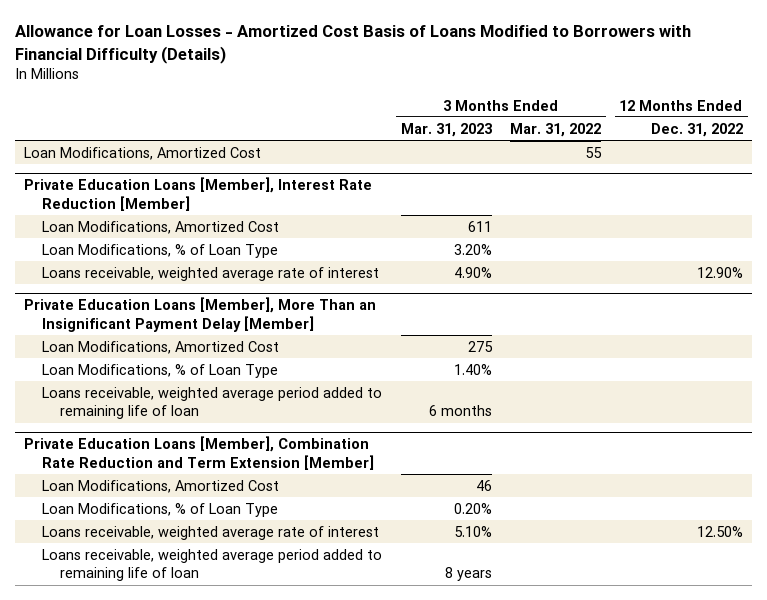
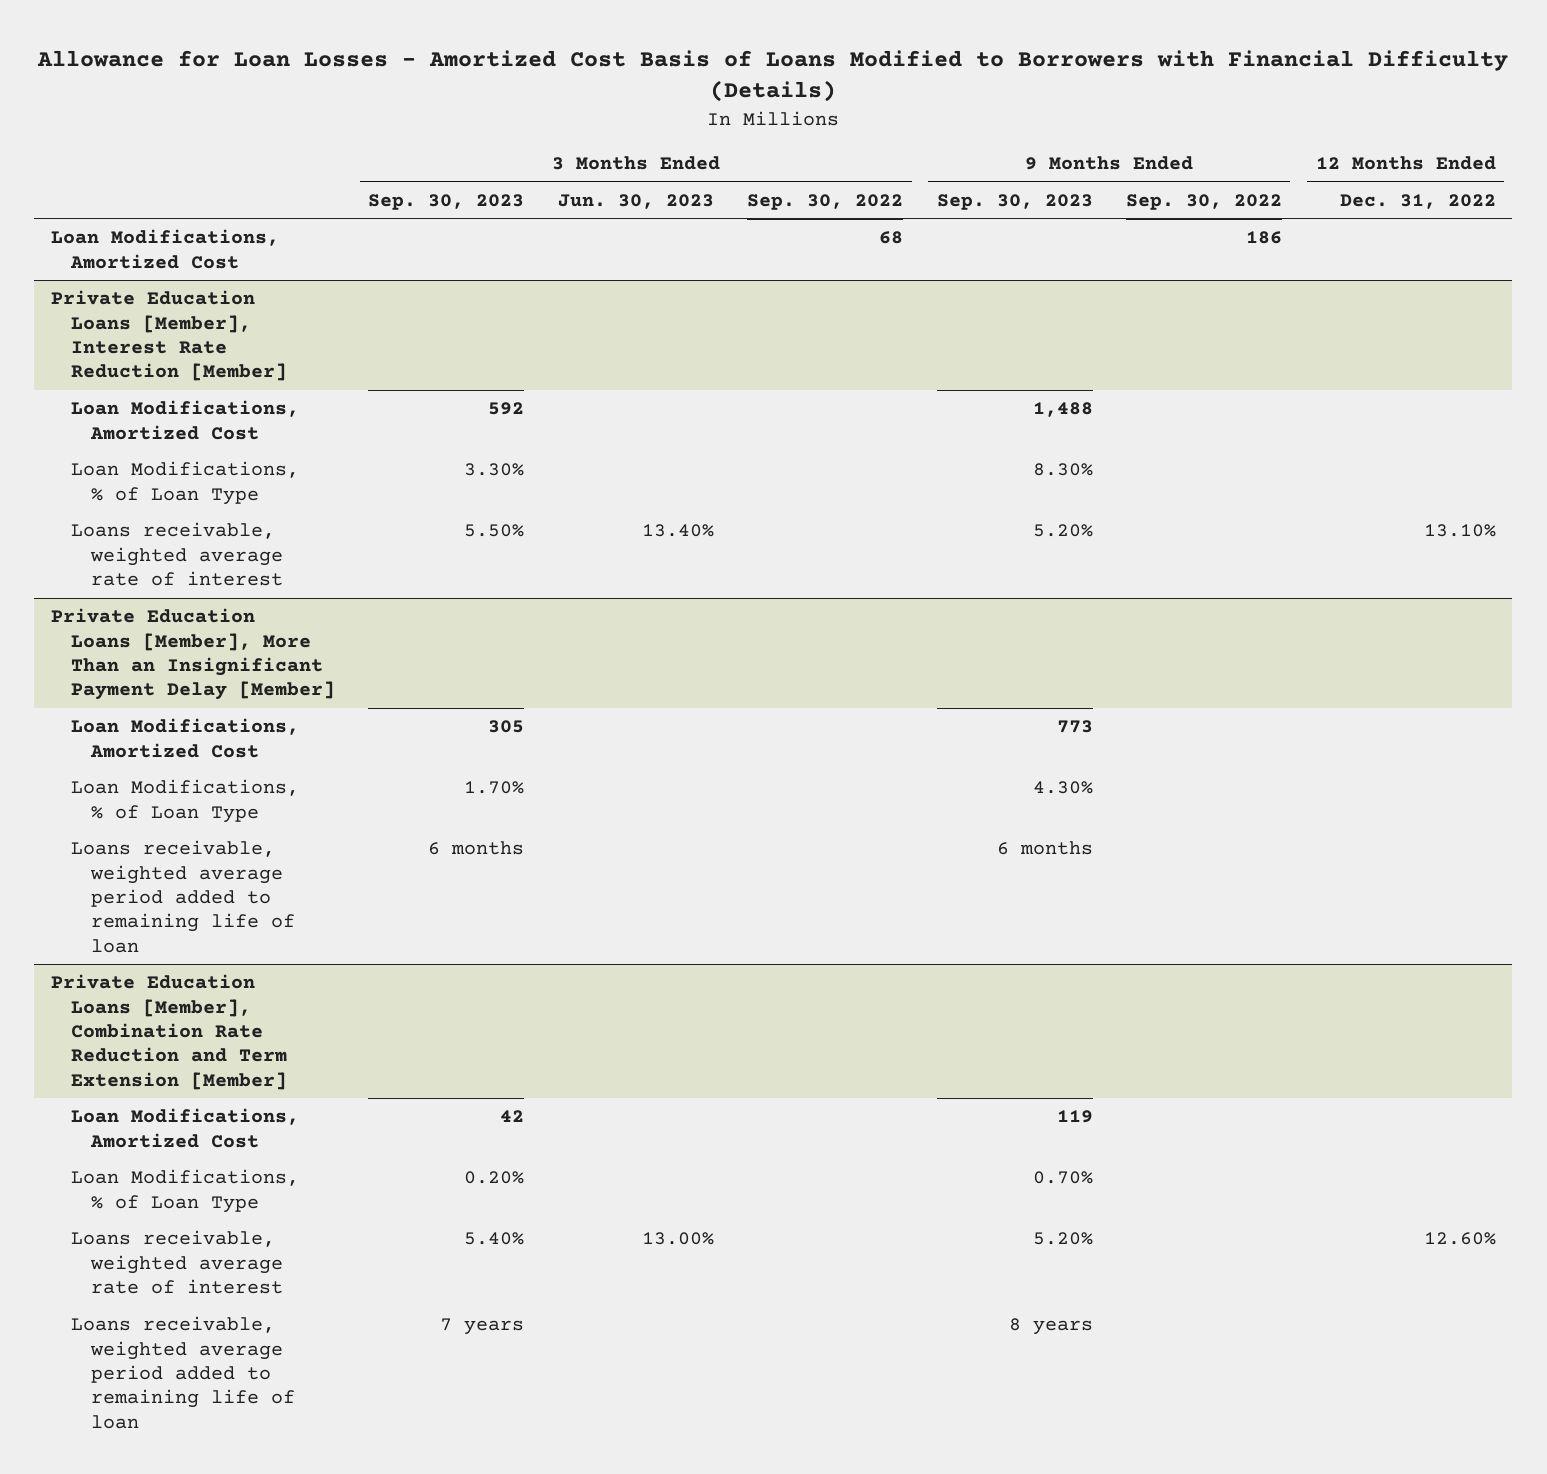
- | 3 Months Ended Mar. 31, 2023 | 3 Months Ended Mar. 31, 2022 | 12 Months Ended Dec. 31, 2022
+ | 3 Months Ended Sep. 30, 2023 | 3 Months Ended Jun. 30, 2023 | 3 Months Ended Sep. 30, 2022 | 9 Months Ended Sep. 30, 2023 | 9 Months Ended Sep. 30, 2022 | 12 Months Ended Dec. 31, 2022
@ Private Education Loans [Member], Interest Rate Reduction [Member]
- Loans receivable, weighted average rate of interest | 4.90% | | 12.90%
+ Loans receivable, weighted average rate of interest | 5.50% | 13.40% | | 5.20% | | 13.10%
@ Private Education Loans [Member], Combination Rate Reduction and Term Extension [Member]
- Loans receivable, weighted average rate of interest | 5.10% | | 12.50%
+ Loans receivable, weighted average rate of interest | 5.40% | 13.00% | | 5.20% | | 12.60%

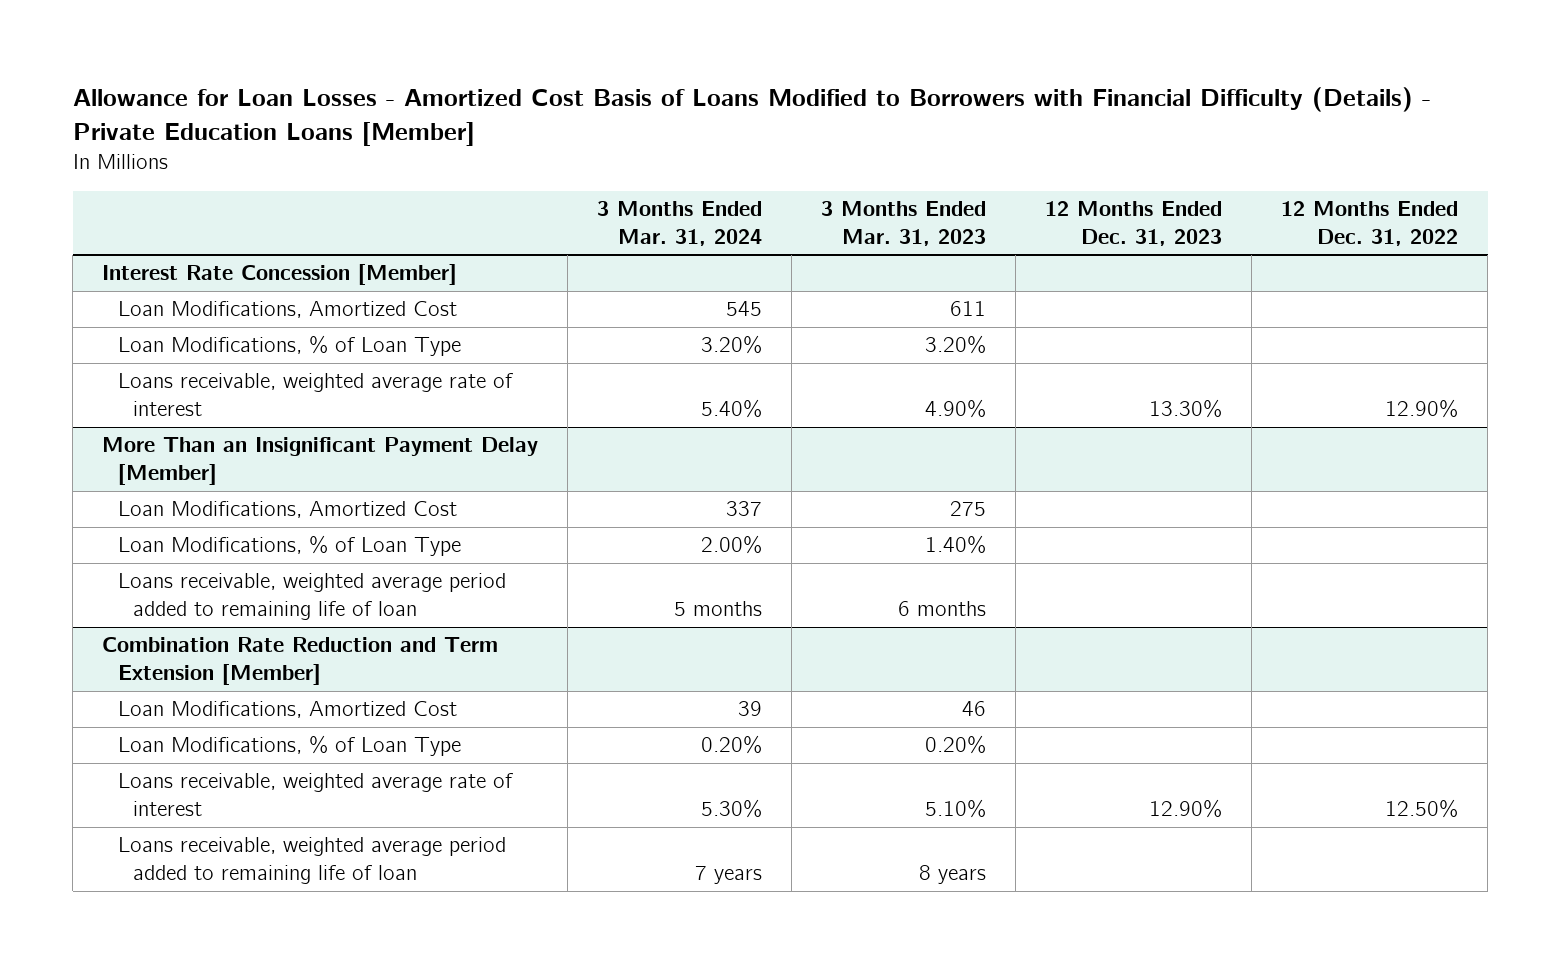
- Allowance for Loan Losses - Amortized Cost Basis of Loans Modified to Borrowers with Financial Difficulty (Details)
+ Allowance for Loan Losses - Amortized Cost Basis of Loans Modified to Borrowers with Financial Difficulty (Details) - Private Education Loans [Member]
- | 3 Months Ended Sep. 30, 2023 | 3 Months Ended Jun. 30, 2023 | 3 Months Ended Sep. 30, 2022 | 9 Months Ended Sep. 30, 2023 | 9 Months Ended Sep. 30, 2022 | 12 Months Ended Dec. 31, 2022
+ | 3 Months Ended Mar. 31, 2024 | 3 Months Ended Mar. 31, 2023 | 12 Months Ended Dec. 31, 2023 | 12 Months Ended Dec. 31, 2022
- Loan Modifications, Amortized Cost | | | 68 | | 186 |
- Private Education Loans [Member], Interest Rate Reduction [Member]
- Loan Modifications, Amortized Cost | 592 | | | 1,488 | |
- Loan Modifications, % of Loan Type | 3.30% | | | 8.30% | |
- Loans receivable, weighted average rate of interest | 5.50% | 13.40% | | 5.20% | | 13.10%
- Private Education Loans [Member], More Than an Insignificant Payment Delay [Member]
+ Interest Rate Concession [Member]
+ Loan Modifications, Amortized Cost | 545 | 611 | |
+ Loan Modifications, % of Loan Type | 3.20% | 3.20% | |
+ Loans receivable, weighted average rate of interest | 5.40% | 4.90% | 13.30% | 12.90%
+ More Than an Insignificant Payment Delay [Member]
- Private Education Loans [Member], Combination Rate Reduction and Term Extension [Member]
+ Combination Rate Reduction and Term Extension [Member]
- Loans receivable, weighted average rate of interest | 5.40% | 13.00% | | 5.20% | | 12.60%
+ Loans receivable, weighted average rate of interest | 5.30% | 5.10% | 12.90% | 12.50%

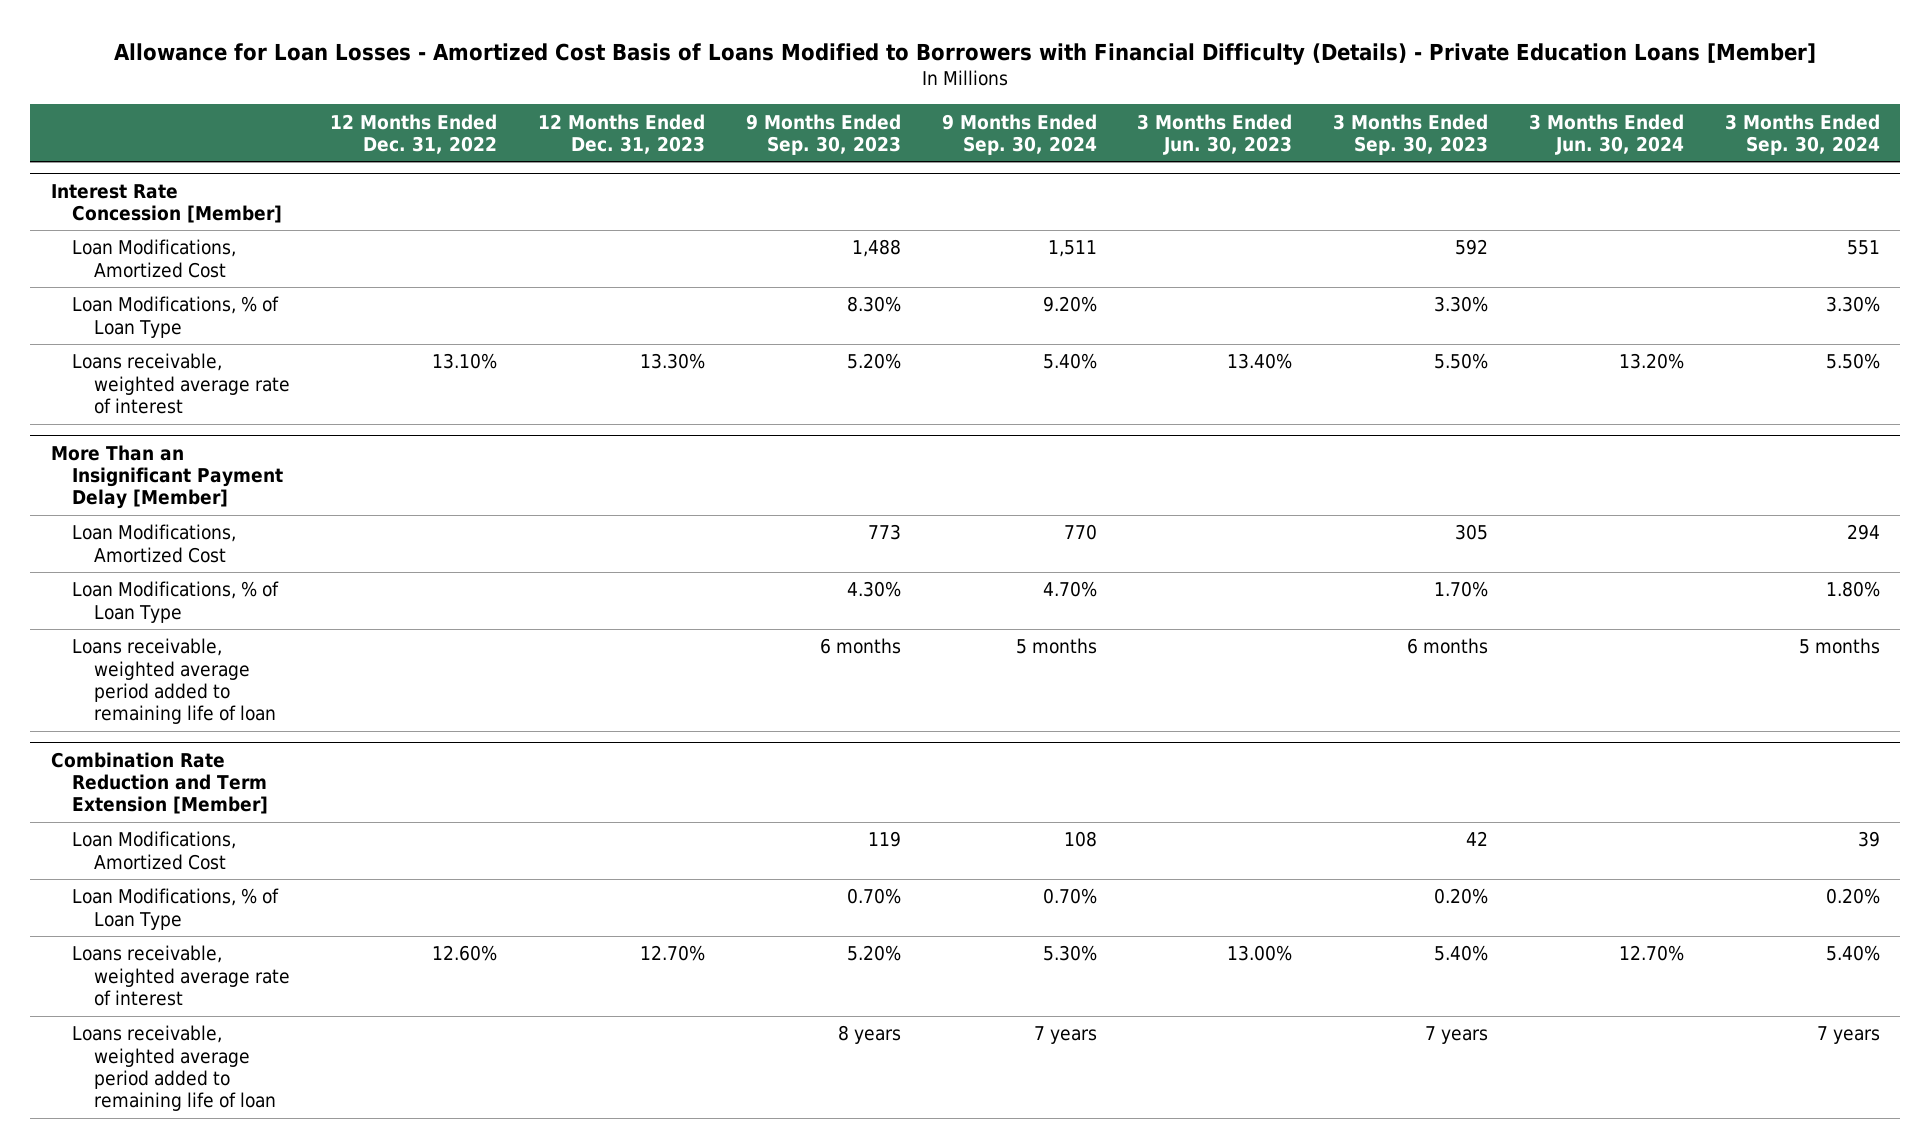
- | 3 Months Ended Mar. 31, 2024 | 3 Months Ended Mar. 31, 2023 | 12 Months Ended Dec. 31, 2023 | 12 Months Ended Dec. 31, 2022
+ | 12 Months Ended Dec. 31, 2022 | 12 Months Ended Dec. 31, 2023 | 9 Months Ended Sep. 30, 2023 | 9 Months Ended Sep. 30, 2024 | 3 Months Ended Jun. 30, 2023 | 3 Months Ended Sep. 30, 2023 | 3 Months Ended Jun. 30, 2024 | 3 Months Ended Sep. 30, 2024
@ Interest Rate Concession [Member]
- Loans receivable, weighted average rate of interest | 5.40% | 4.90% | 13.30% | 12.90%
+ Loans receivable, weighted average rate of interest | 13.10% | 13.30% | 5.20% | 5.40% | 13.40% | 5.50% | 13.20% | 5.50%
@ Combination Rate Reduction and Term Extension [Member]
- Loans receivable, weighted average rate of interest | 5.30% | 5.10% | 12.90% | 12.50%
+ Loans receivable, weighted average rate of interest | 12.60% | 12.70% | 5.20% | 5.30% | 13.00% | 5.40% | 12.70% | 5.40%

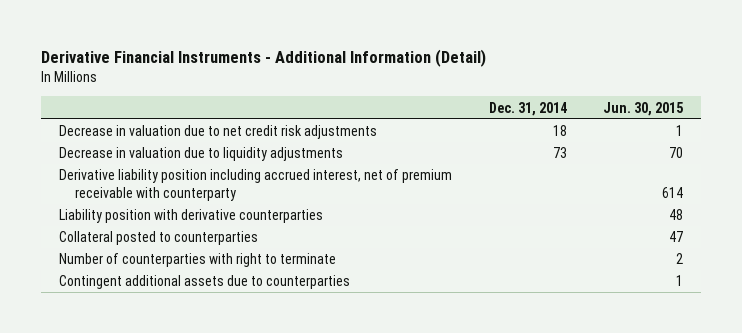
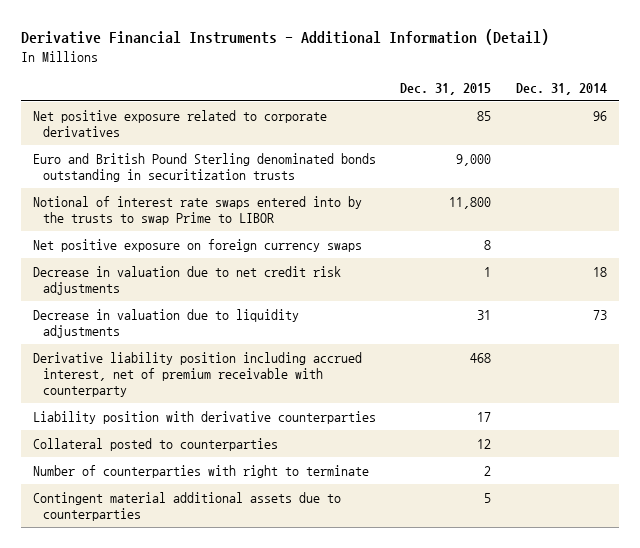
- | Dec. 31, 2014 | Jun. 30, 2015
+ | Dec. 31, 2015 | Dec. 31, 2014
+ Net positive exposure related to corporate derivatives | 85 | 96
+ Euro and British Pound Sterling denominated bonds outstanding in securitization trusts | 9,000 |
+ Notional of interest rate swaps entered into by the trusts to swap Prime to LIBOR | 11,800 |
+ Net positive exposure on foreign currency swaps | 8 |
- Contingent additional assets due to counterparties | | 1
+ Contingent material additional assets due to counterparties | 5 |

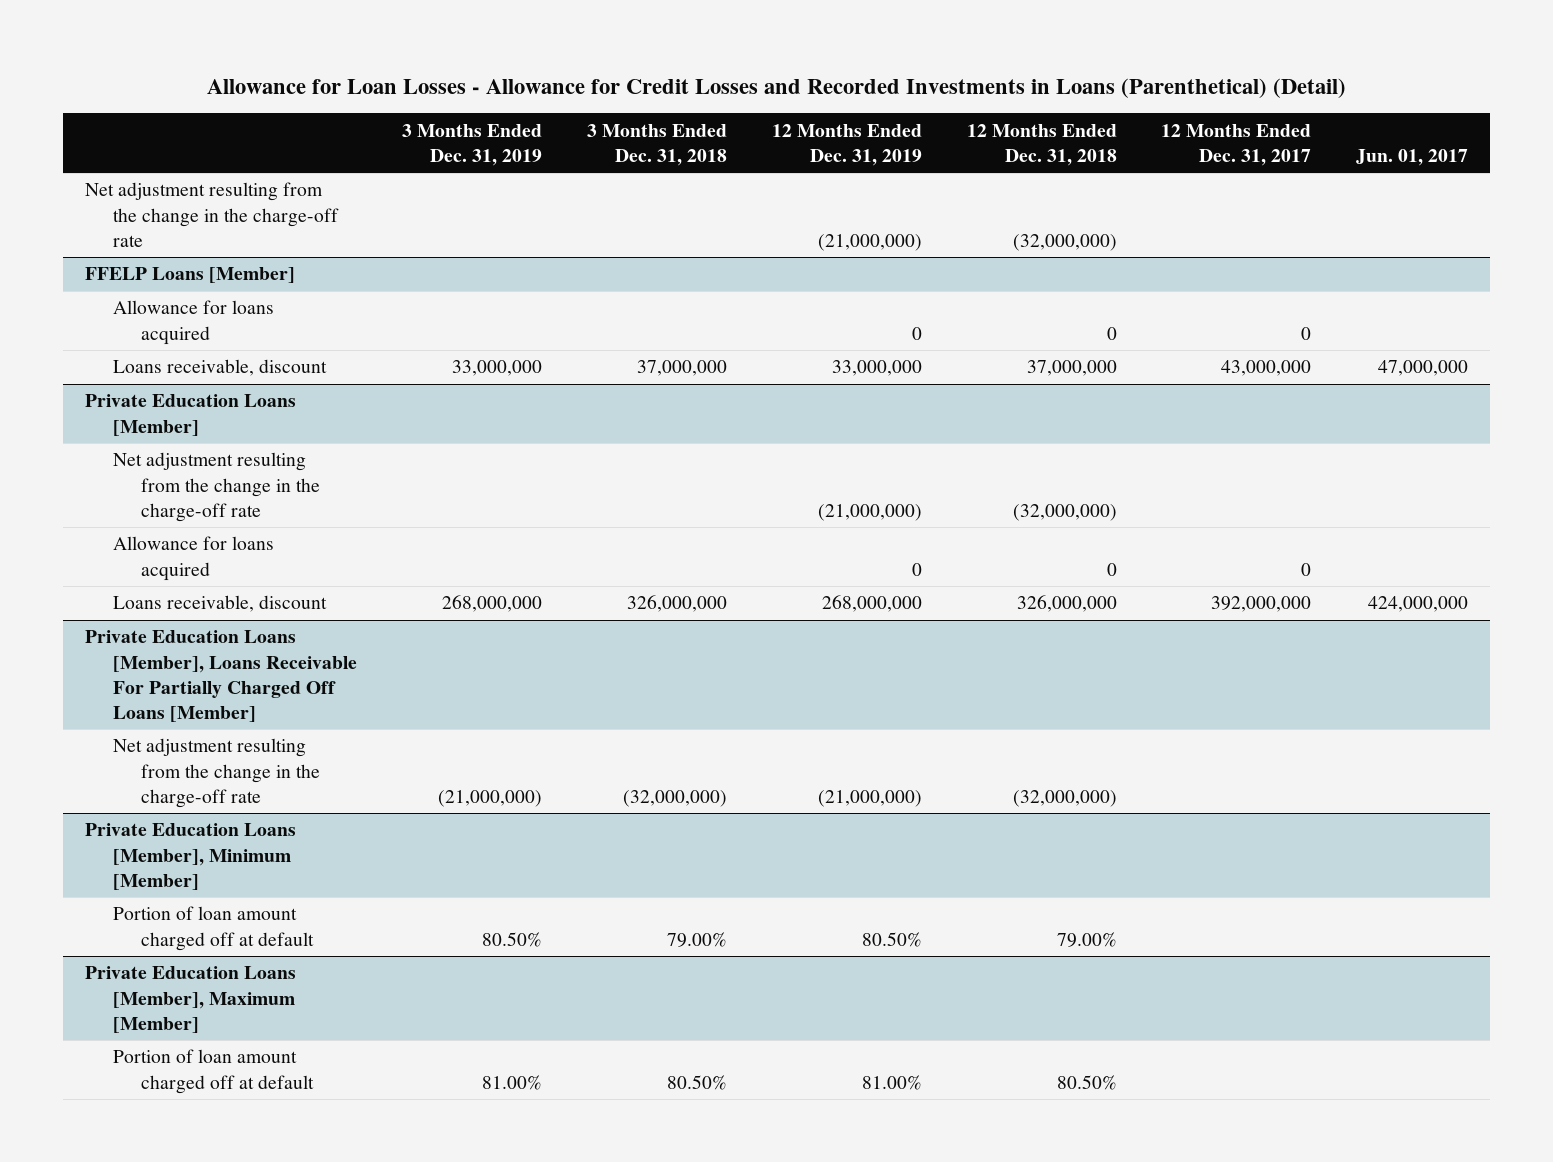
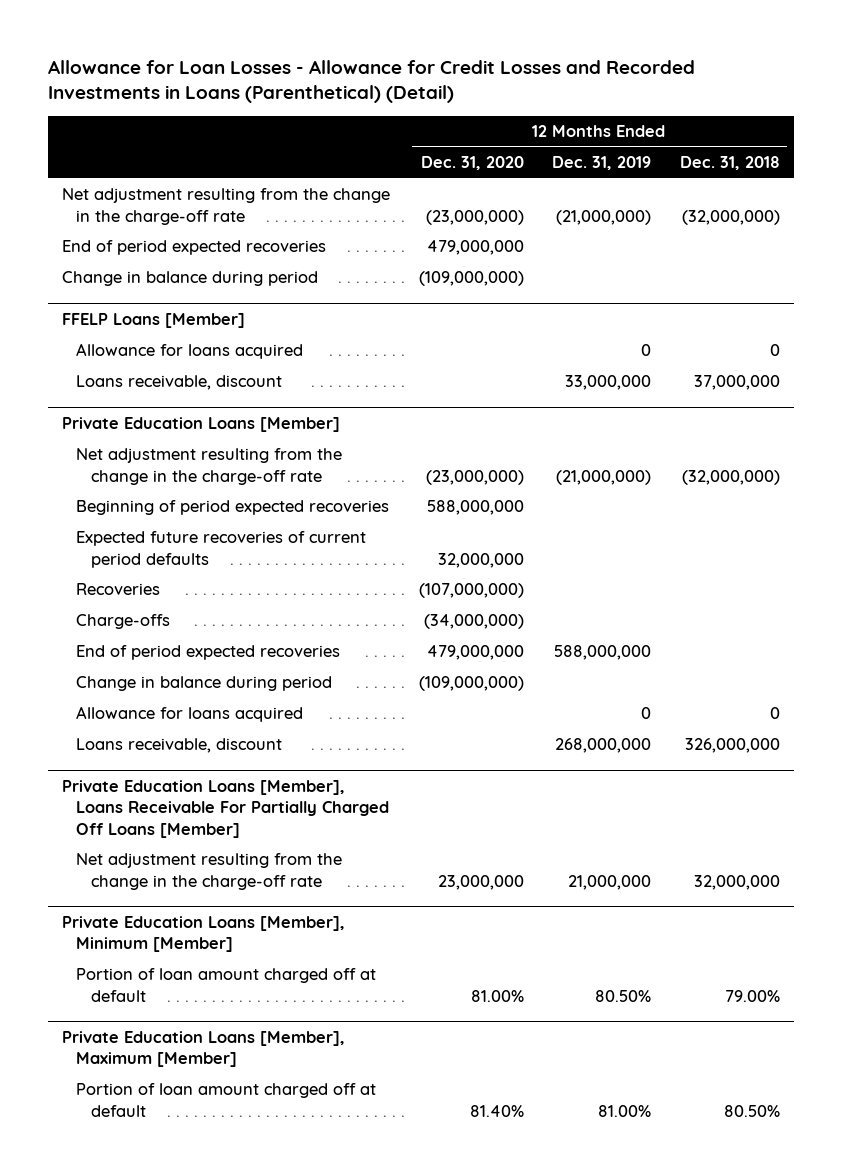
- | 3 Months Ended Dec. 31, 2019 | 3 Months Ended Dec. 31, 2018 | 12 Months Ended Dec. 31, 2019 | 12 Months Ended Dec. 31, 2018 | 12 Months Ended Dec. 31, 2017 | Jun. 01, 2017
+ | 12 Months Ended Dec. 31, 2020 | 12 Months Ended Dec. 31, 2019 | 12 Months Ended Dec. 31, 2018
+ End of period expected recoveries | 479,000,000 | |
+ Change in balance during period | (109,000,000) | |
@ Private Education Loans [Member]
+ Beginning of period expected recoveries | 588,000,000 | |
+ Expected future recoveries of current period defaults | 32,000,000 | |
+ Recoveries | (107,000,000) | |
+ Charge-offs | (34,000,000) | |
+ End of period expected recoveries | 479,000,000 | 588,000,000 |
+ Change in balance during period | (109,000,000) | |
@ Private Education Loans [Member], Loans Receivable For Partially Charged Off Loans [Member]
- Net adjustment resulting from the change in the charge-off rate | (21,000,000) | (32,000,000) | (21,000,000) | (32,000,000) | |
+ Net adjustment resulting from the change in the charge-off rate | 23,000,000 | 21,000,000 | 32,000,000

